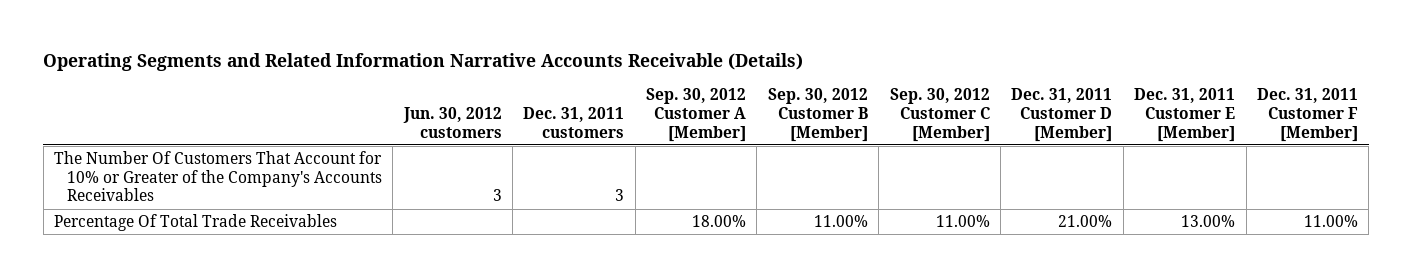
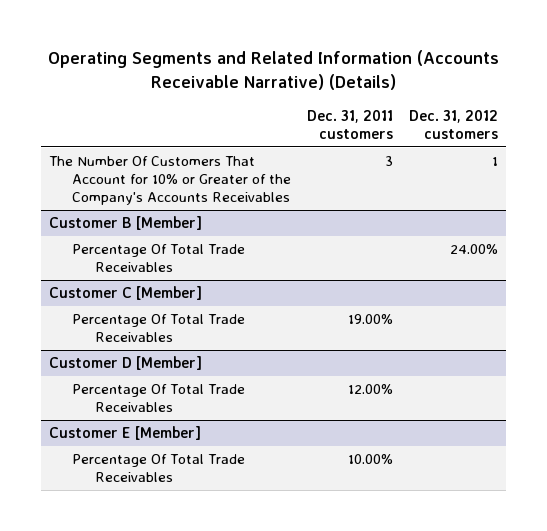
- Operating Segments and Related Information Narrative Accounts Receivable (Details)
+ Operating Segments and Related Information (Accounts Receivable Narrative) (Details)
- | Jun. 30, 2012 customers | Dec. 31, 2011 customers | Sep. 30, 2012 Customer A [Member] | Sep. 30, 2012 Customer B [Member] | Sep. 30, 2012 Customer C [Member] | Dec. 31, 2011 Customer D [Member] | Dec. 31, 2011 Customer E [Member] | Dec. 31, 2011 Customer F [Member]
+ | Dec. 31, 2011 customers | Dec. 31, 2012 customers
- Percentage Of Total Trade Receivables | | | 18.00% | 11.00% | 11.00% | 21.00% | 13.00% | 11.00%
+ Customer B [Member]
+ Percentage Of Total Trade Receivables | | 24.00%
+ Customer C [Member]
+ Percentage Of Total Trade Receivables | 19.00% |
+ Customer D [Member]
+ Percentage Of Total Trade Receivables | 12.00% |
+ Customer E [Member]
+ Percentage Of Total Trade Receivables | 10.00% |

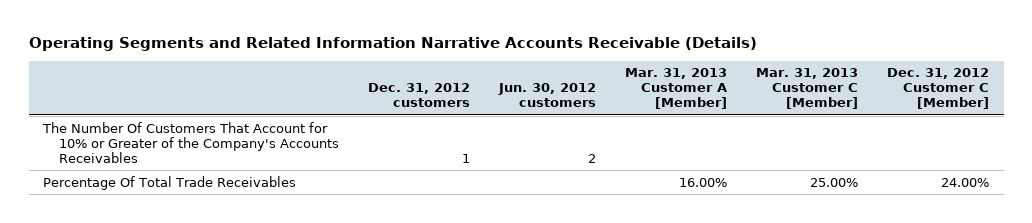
- Operating Segments and Related Information (Accounts Receivable Narrative) (Details)
+ Operating Segments and Related Information Narrative Accounts Receivable (Details)
- | Dec. 31, 2011 customers | Dec. 31, 2012 customers
+ | Dec. 31, 2012 customers | Jun. 30, 2012 customers | Mar. 31, 2013 Customer A [Member] | Mar. 31, 2013 Customer C [Member] | Dec. 31, 2012 Customer C [Member]
- Customer B [Member]
- Percentage Of Total Trade Receivables | | 24.00%
- Customer C [Member]
- Percentage Of Total Trade Receivables | 19.00% |
- Customer D [Member]
- Percentage Of Total Trade Receivables | 12.00% |
- Customer E [Member]
- Percentage Of Total Trade Receivables | 10.00% |
+ Percentage Of Total Trade Receivables | | | 16.00% | 25.00% | 24.00%

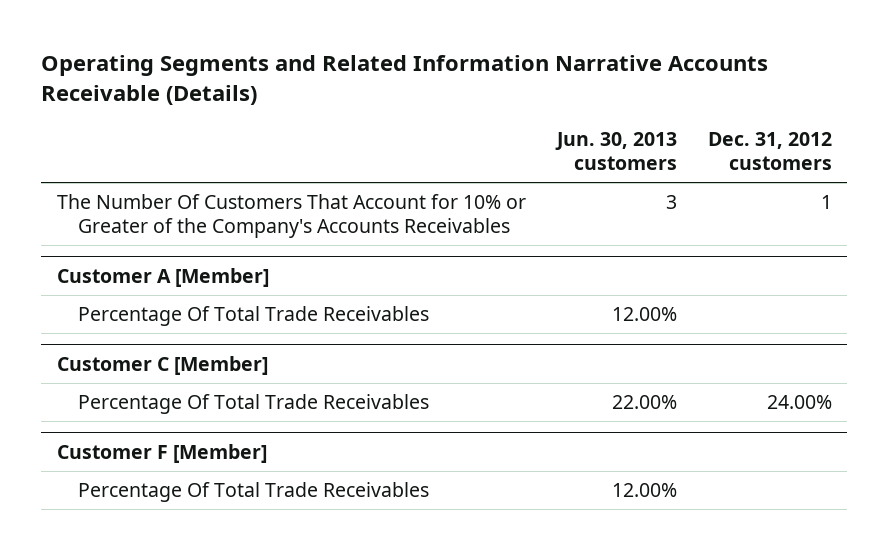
- | Dec. 31, 2012 customers | Jun. 30, 2012 customers | Mar. 31, 2013 Customer A [Member] | Mar. 31, 2013 Customer C [Member] | Dec. 31, 2012 Customer C [Member]
+ | Jun. 30, 2013 customers | Dec. 31, 2012 customers
- Percentage Of Total Trade Receivables | | | 16.00% | 25.00% | 24.00%
+ Customer A [Member]
+ Percentage Of Total Trade Receivables | 12.00% |
+ Customer C [Member]
+ Percentage Of Total Trade Receivables | 22.00% | 24.00%
+ Customer F [Member]
+ Percentage Of Total Trade Receivables | 12.00% |

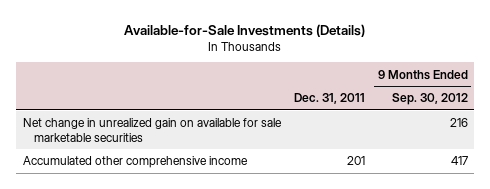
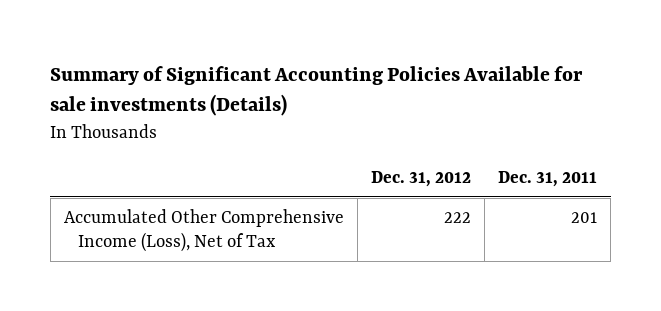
- Available-for-Sale Investments (Details)
+ Summary of Significant Accounting Policies Available for sale investments (Details)
- | Dec. 31, 2011 | 9 Months Ended Sep. 30, 2012
+ | Dec. 31, 2012 | Dec. 31, 2011
- Net change in unrealized gain on available for sale marketable securities | | 216
- Accumulated other comprehensive income | 201 | 417
+ Accumulated Other Comprehensive Income (Loss), Net of Tax | 222 | 201

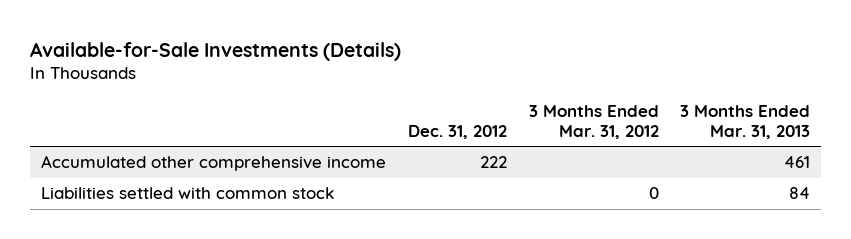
- Summary of Significant Accounting Policies Available for sale investments (Details)
+ Available-for-Sale Investments (Details)
- | Dec. 31, 2012 | Dec. 31, 2011
+ | Dec. 31, 2012 | 3 Months Ended Mar. 31, 2012 | 3 Months Ended Mar. 31, 2013
- Accumulated Other Comprehensive Income (Loss), Net of Tax | 222 | 201
+ Accumulated other comprehensive income | 222 | | 461
+ Liabilities settled with common stock | | 0 | 84

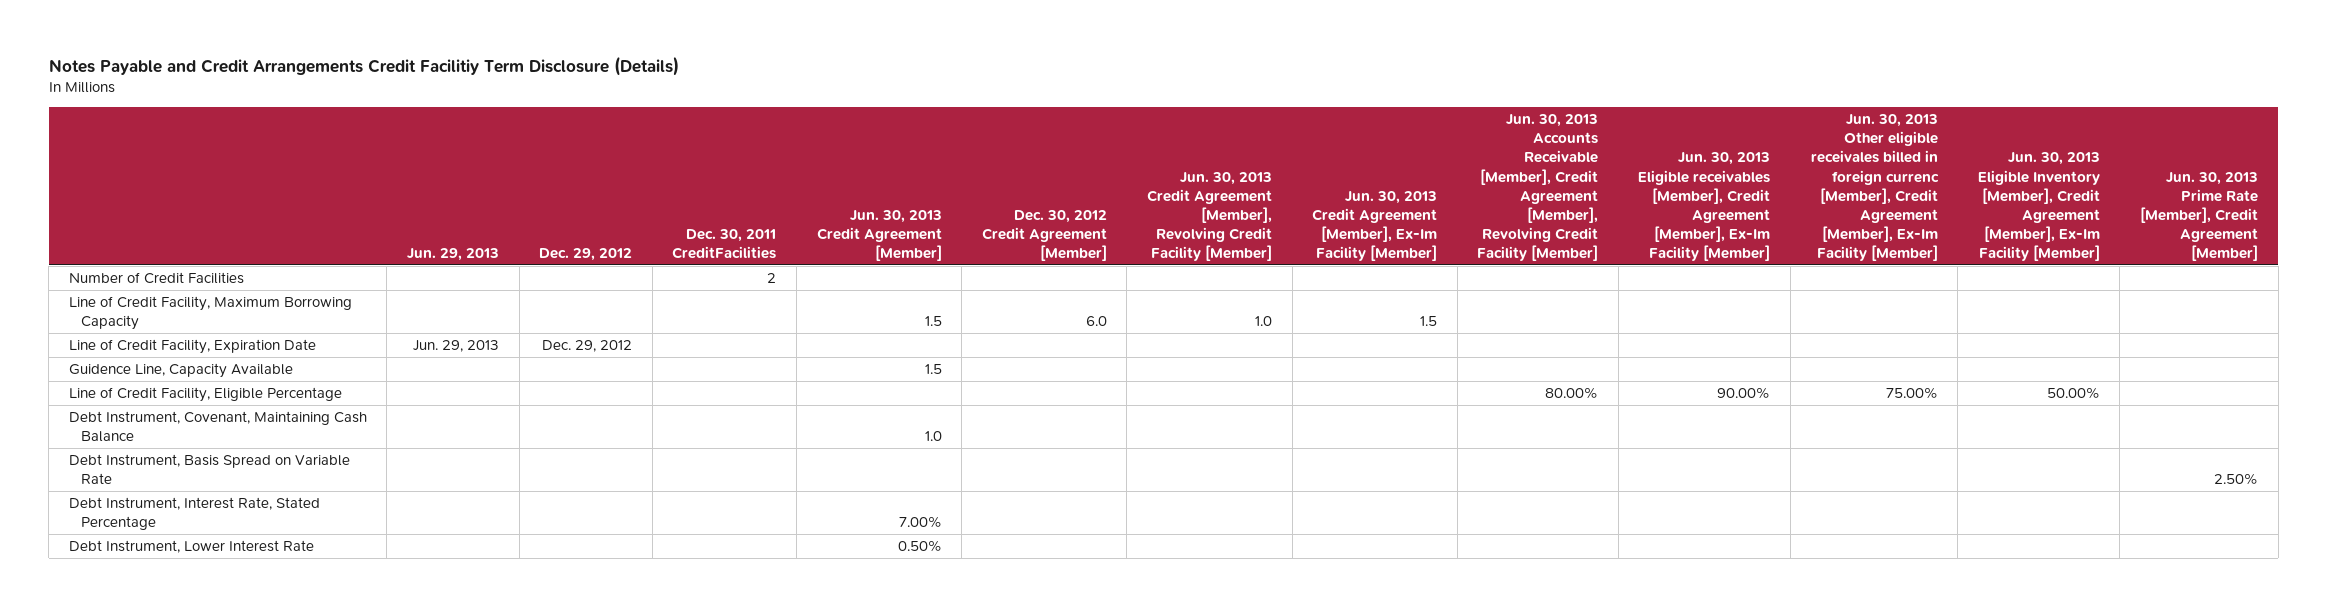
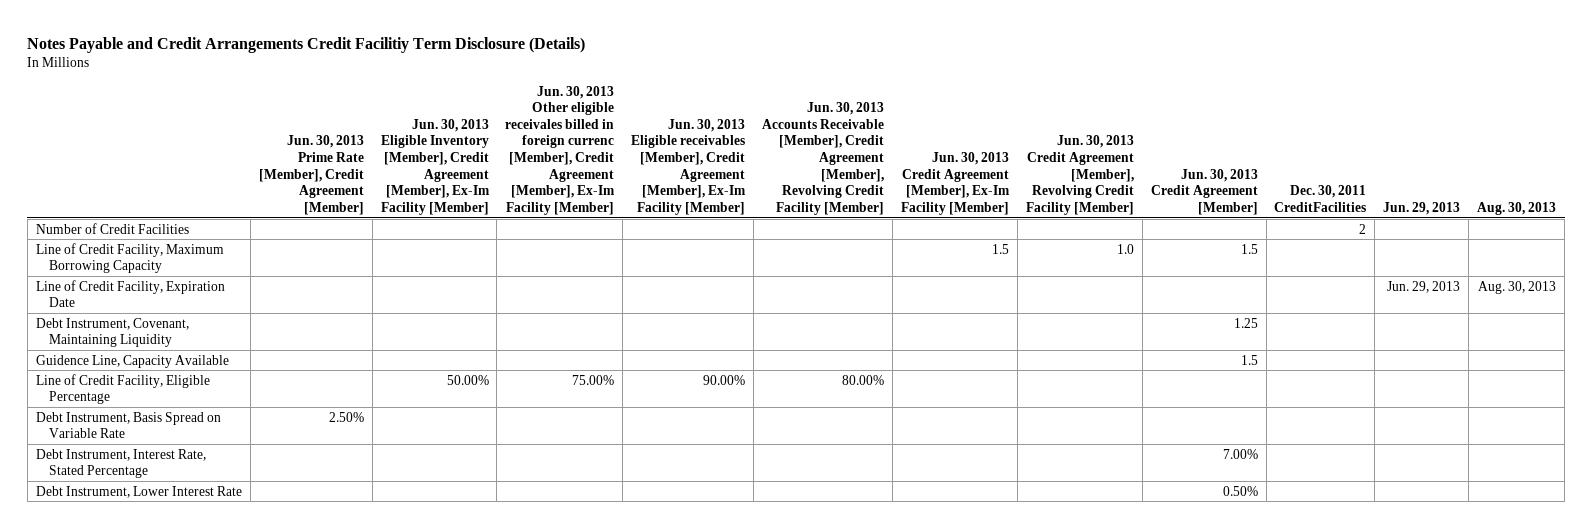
- | Jun. 29, 2013 | Dec. 29, 2012 | Dec. 30, 2011 CreditFacilities | Jun. 30, 2013 Credit Agreement [Member] | Dec. 30, 2012 Credit Agreement [Member] | Jun. 30, 2013 Credit Agreement [Member], Revolving Credit Facility [Member] | Jun. 30, 2013 Credit Agreement [Member], Ex-Im Facility [Member] | Jun. 30, 2013 Accounts Receivable [Member], Credit Agreement [Member], Revolving Credit Facility [Member] | Jun. 30, 2013 Eligible receivables [Member], Credit Agreement [Member], Ex-Im Facility [Member] | Jun. 30, 2013 Other eligible receivales billed in foreign currenc [Member], Credit Agreement [Member], Ex-Im Facility [Member] | Jun. 30, 2013 Eligible Inventory [Member], Credit Agreement [Member], Ex-Im Facility [Member] | Jun. 30, 2013 Prime Rate [Member], Credit Agreement [Member]
+ | Jun. 30, 2013 Prime Rate [Member], Credit Agreement [Member] | Jun. 30, 2013 Eligible Inventory [Member], Credit Agreement [Member], Ex-Im Facility [Member] | Jun. 30, 2013 Other eligible receivales billed in foreign currenc [Member], Credit Agreement [Member], Ex-Im Facility [Member] | Jun. 30, 2013 Eligible receivables [Member], Credit Agreement [Member], Ex-Im Facility [Member] | Jun. 30, 2013 Accounts Receivable [Member], Credit Agreement [Member], Revolving Credit Facility [Member] | Jun. 30, 2013 Credit Agreement [Member], Ex-Im Facility [Member] | Jun. 30, 2013 Credit Agreement [Member], Revolving Credit Facility [Member] | Jun. 30, 2013 Credit Agreement [Member] | Dec. 30, 2011 CreditFacilities | Jun. 29, 2013 | Aug. 30, 2013
+ Debt Instrument, Covenant, Maintaining Liquidity | | | | | | | | 1.25 | | |
- Debt Instrument, Covenant, Maintaining Cash Balance | | | | 1.0 | | | | | | | |

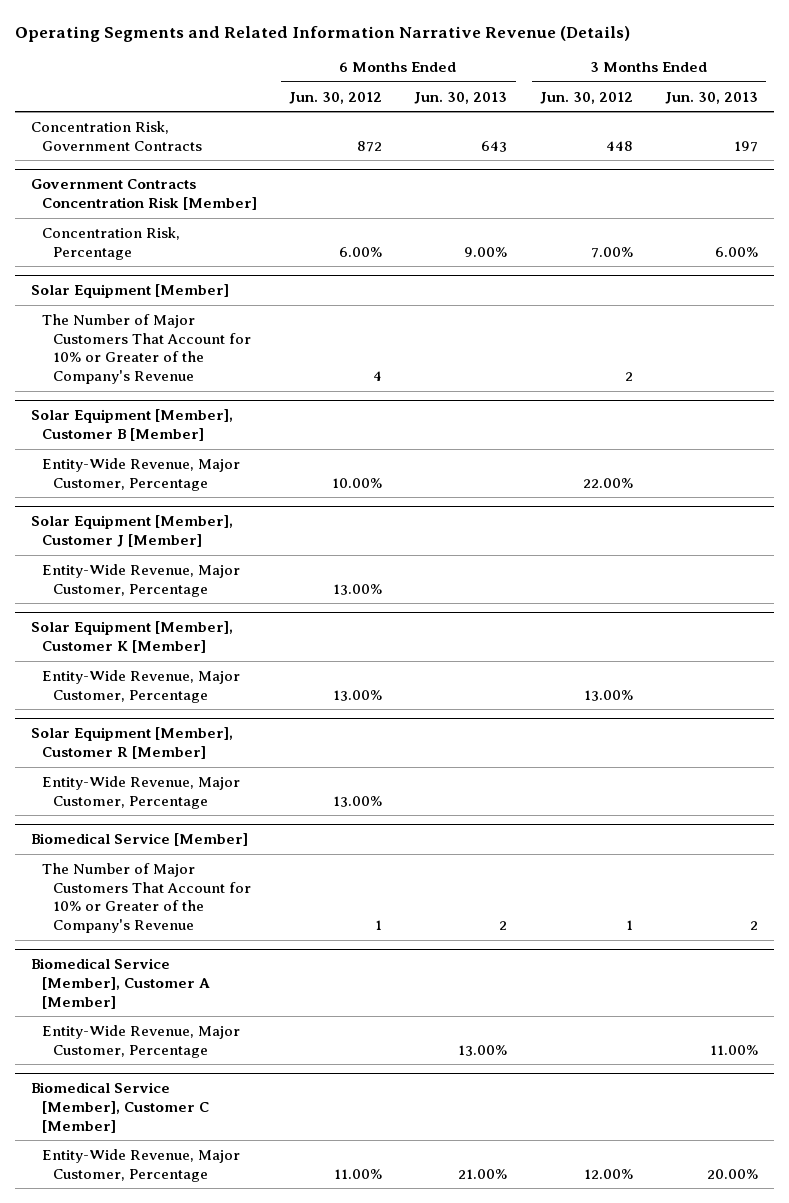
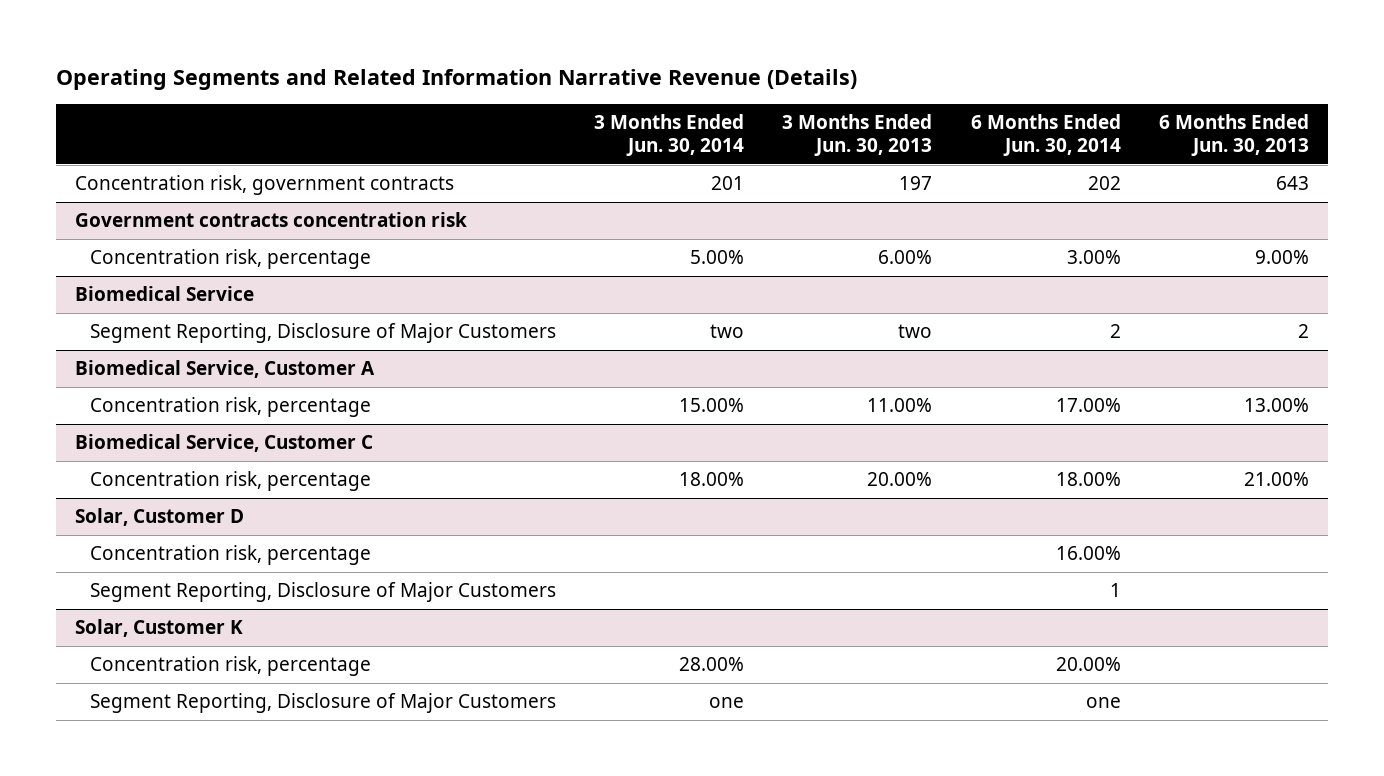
- | 6 Months Ended Jun. 30, 2012 | 6 Months Ended Jun. 30, 2013 | 3 Months Ended Jun. 30, 2012 | 3 Months Ended Jun. 30, 2013
+ | 3 Months Ended Jun. 30, 2014 | 3 Months Ended Jun. 30, 2013 | 6 Months Ended Jun. 30, 2014 | 6 Months Ended Jun. 30, 2013
- Concentration Risk, Government Contracts | 872 | 643 | 448 | 197
- Government Contracts Concentration Risk [Member]
- Concentration Risk, Percentage | 6.00% | 9.00% | 7.00% | 6.00%
- Solar Equipment [Member]
- The Number of Major Customers That Account for 10% or Greater of the Company's Revenue | 4 | | 2 |
- Solar Equipment [Member], Customer B [Member]
- Entity-Wide Revenue, Major Customer, Percentage | 10.00% | | 22.00% |
- Solar Equipment [Member], Customer J [Member]
- Entity-Wide Revenue, Major Customer, Percentage | 13.00% | | |
- Solar Equipment [Member], Customer K [Member]
- Entity-Wide Revenue, Major Customer, Percentage | 13.00% | | 13.00% |
- Solar Equipment [Member], Customer R [Member]
- Entity-Wide Revenue, Major Customer, Percentage | 13.00% | | |
- Biomedical Service [Member]
- The Number of Major Customers That Account for 10% or Greater of the Company's Revenue | 1 | 2 | 1 | 2
- Biomedical Service [Member], Customer A [Member]
- Entity-Wide Revenue, Major Customer, Percentage | | 13.00% | | 11.00%
- Biomedical Service [Member], Customer C [Member]
- Entity-Wide Revenue, Major Customer, Percentage | 11.00% | 21.00% | 12.00% | 20.00%
+ Concentration risk, government contracts | 201 | 197 | 202 | 643
+ Government contracts concentration risk
+ Concentration risk, percentage | 5.00% | 6.00% | 3.00% | 9.00%
+ Biomedical Service
+ Segment Reporting, Disclosure of Major Customers | two | two | 2 | 2
+ Biomedical Service, Customer A
+ Concentration risk, percentage | 15.00% | 11.00% | 17.00% | 13.00%
+ Biomedical Service, Customer C
+ Concentration risk, percentage | 18.00% | 20.00% | 18.00% | 21.00%
+ Solar, Customer D
+ Concentration risk, percentage | | | 16.00% |
+ Segment Reporting, Disclosure of Major Customers | | | 1 |
+ Solar, Customer K
+ Concentration risk, percentage | 28.00% | | 20.00% |
+ Segment Reporting, Disclosure of Major Customers | one | | one |

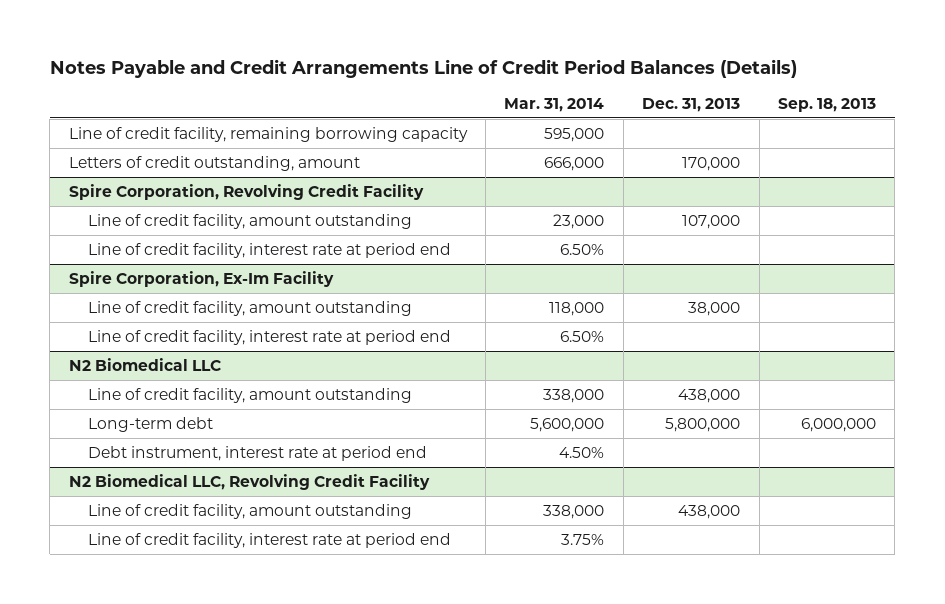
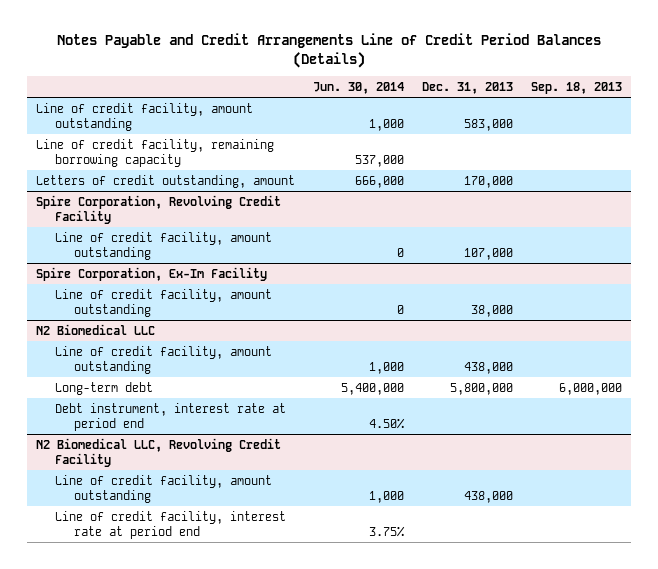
- | Mar. 31, 2014 | Dec. 31, 2013 | Sep. 18, 2013
+ | Jun. 30, 2014 | Dec. 31, 2013 | Sep. 18, 2013
+ Line of credit facility, amount outstanding | 1,000 | 583,000 |
@ Spire Corporation, Revolving Credit Facility
- Line of credit facility, interest rate at period end | 6.50% | |
@ Spire Corporation, Ex-Im Facility
- Line of credit facility, interest rate at period end | 6.50% | |

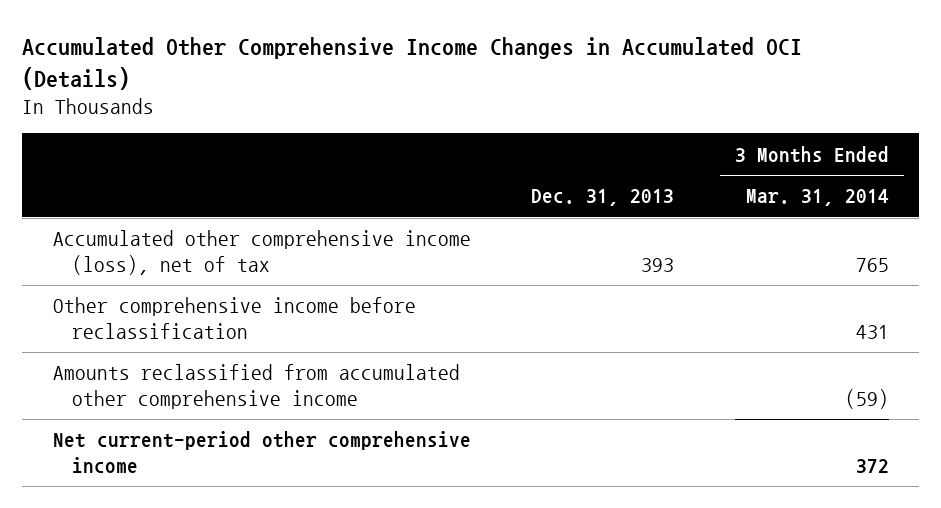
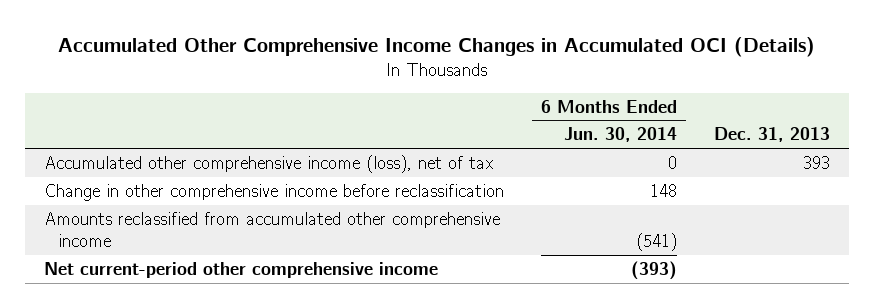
- | Dec. 31, 2013 | 3 Months Ended Mar. 31, 2014
+ | 6 Months Ended Jun. 30, 2014 | Dec. 31, 2013
- Other comprehensive income before reclassification | | 431
+ Change in other comprehensive income before reclassification | 148 |

